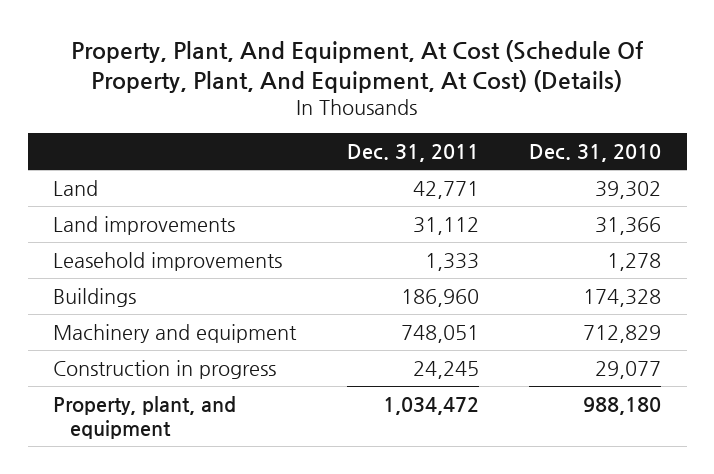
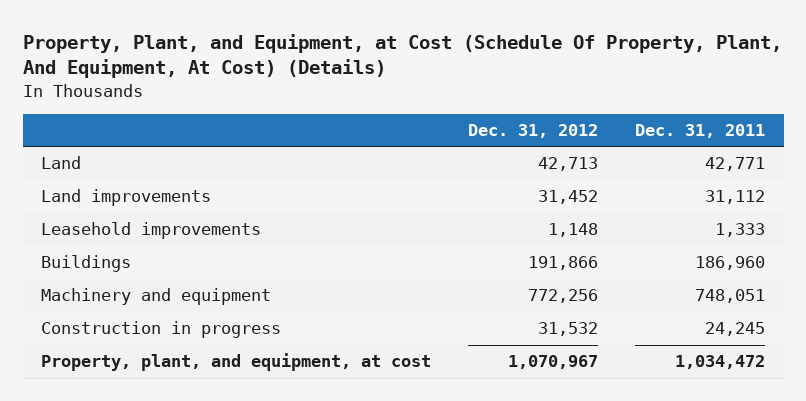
- Property, Plant, And Equipment, At Cost (Schedule Of Property, Plant, And Equipment, At Cost) (Details)
+ Property, Plant, and Equipment, at Cost (Schedule Of Property, Plant, And Equipment, At Cost) (Details)
- | Dec. 31, 2011 | Dec. 31, 2010
+ | Dec. 31, 2012 | Dec. 31, 2011
- Property, plant, and equipment | 1,034,472 | 988,180
+ Property, plant, and equipment, at cost | 1,070,967 | 1,034,472

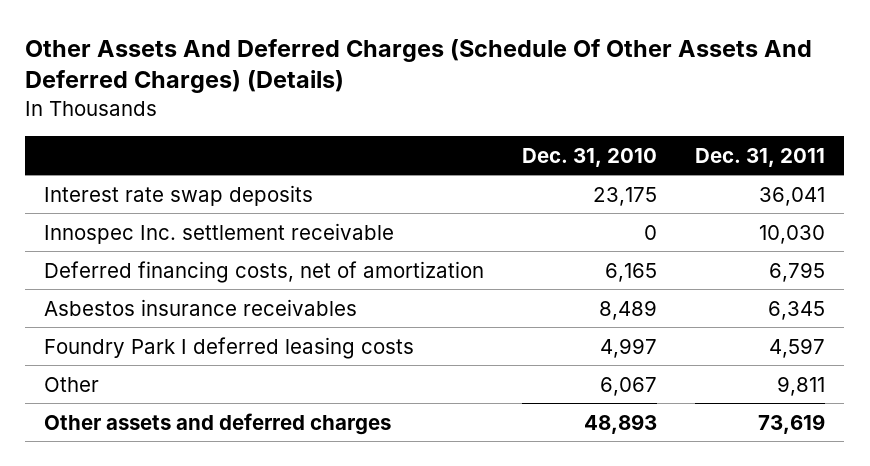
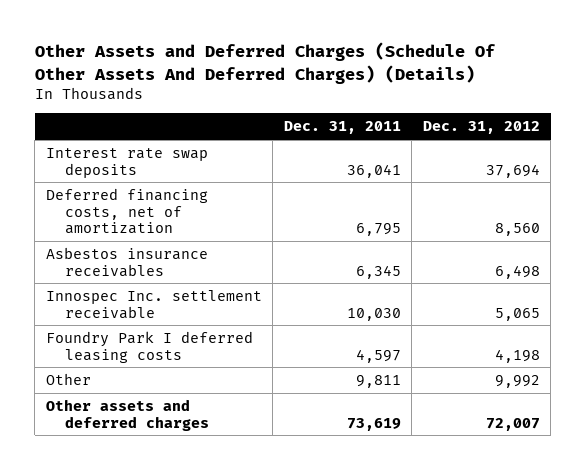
- Other Assets And Deferred Charges (Schedule Of Other Assets And Deferred Charges) (Details)
+ Other Assets and Deferred Charges (Schedule Of Other Assets And Deferred Charges) (Details)
- | Dec. 31, 2010 | Dec. 31, 2011
+ | Dec. 31, 2011 | Dec. 31, 2012
moved down: Innospec Inc. settlement receivable | 10,030 | 5,065

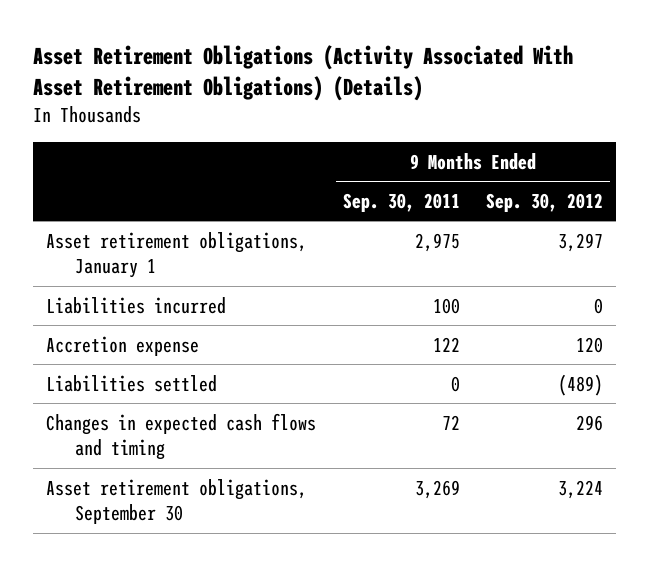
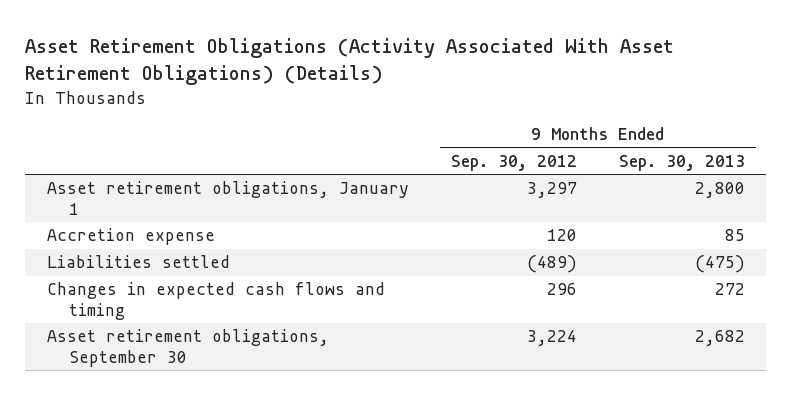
- | 9 Months Ended Sep. 30, 2011 | 9 Months Ended Sep. 30, 2012
+ | 9 Months Ended Sep. 30, 2012 | 9 Months Ended Sep. 30, 2013
- Liabilities incurred | 100 | 0

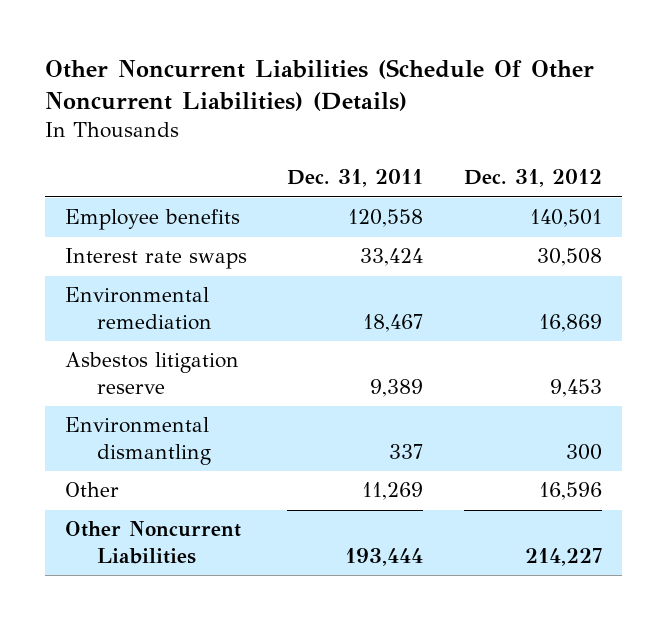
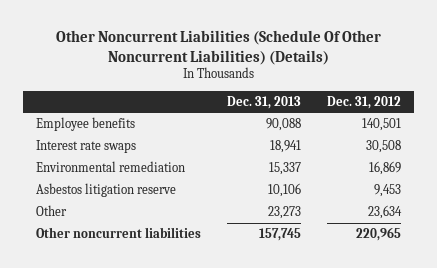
- | Dec. 31, 2011 | Dec. 31, 2012
+ | Dec. 31, 2013 | Dec. 31, 2012
- Environmental dismantling | 337 | 300
- Other | 11,269 | 16,596
- Other Noncurrent Liabilities | 193,444 | 214,227
+ Other | 23,273 | 23,634
+ Other noncurrent liabilities | 157,745 | 220,965

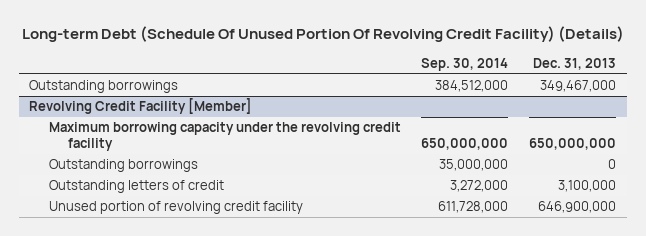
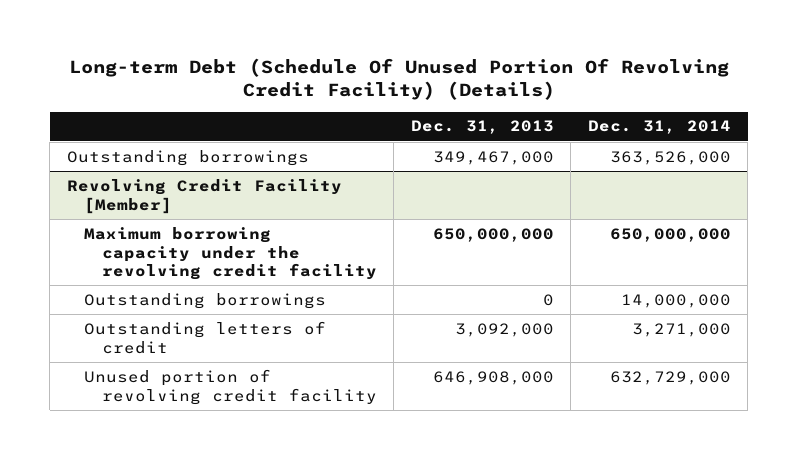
- | Sep. 30, 2014 | Dec. 31, 2013
+ | Dec. 31, 2013 | Dec. 31, 2014
@ Revolving Credit Facility [Member]
- Outstanding letters of credit | 3,272,000 | 3,100,000
- Unused portion of revolving credit facility | 611,728,000 | 646,900,000
+ Outstanding letters of credit | 3,092,000 | 3,271,000
+ Unused portion of revolving credit facility | 646,908,000 | 632,729,000

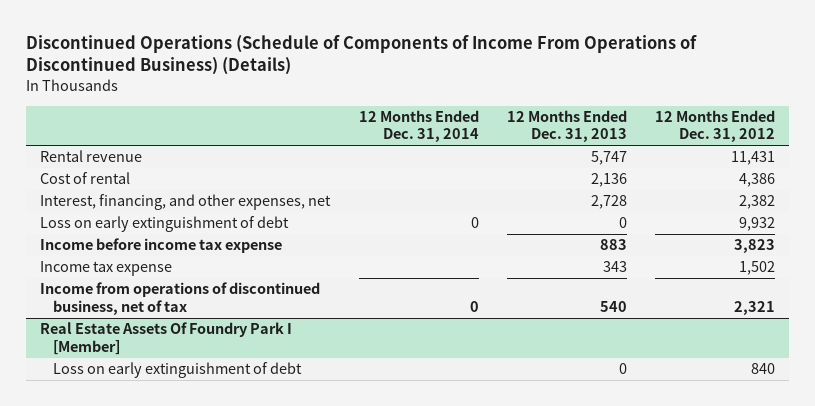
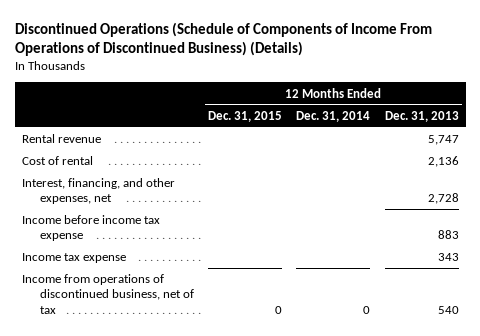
- | 12 Months Ended Dec. 31, 2014 | 12 Months Ended Dec. 31, 2013 | 12 Months Ended Dec. 31, 2012
+ | 12 Months Ended Dec. 31, 2015 | 12 Months Ended Dec. 31, 2014 | 12 Months Ended Dec. 31, 2013
- Loss on early extinguishment of debt | 0 | 0 | 9,932
- Real Estate Assets Of Foundry Park I [Member]
- Loss on early extinguishment of debt | | 0 | 840

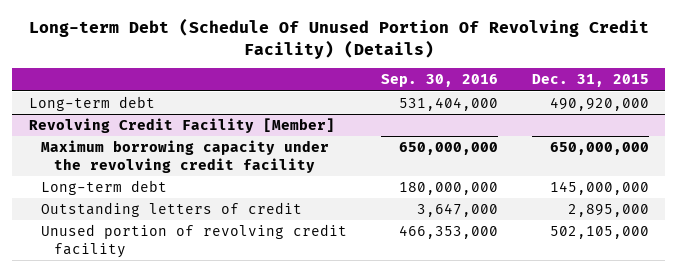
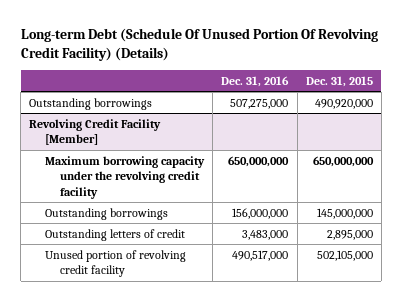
- | Sep. 30, 2016 | Dec. 31, 2015
+ | Dec. 31, 2016 | Dec. 31, 2015
- Long-term debt | 531,404,000 | 490,920,000
+ Outstanding borrowings | 507,275,000 | 490,920,000
@ Revolving Credit Facility [Member]
- Long-term debt | 180,000,000 | 145,000,000
+ Outstanding borrowings | 156,000,000 | 145,000,000

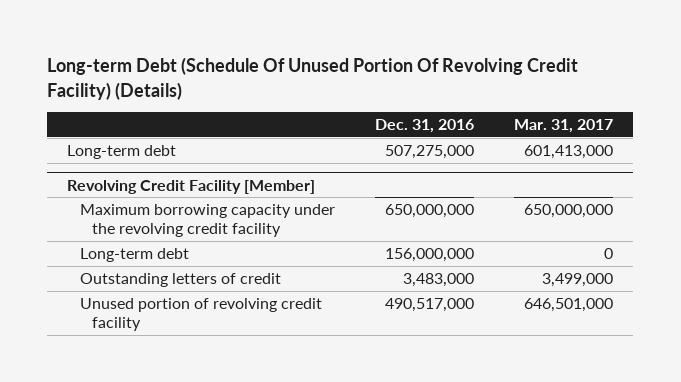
- | Dec. 31, 2016 | Dec. 31, 2015
+ | Dec. 31, 2016 | Mar. 31, 2017
- Outstanding borrowings | 507,275,000 | 490,920,000
+ Long-term debt | 507,275,000 | 601,413,000
@ Revolving Credit Facility [Member]
- Outstanding borrowings | 156,000,000 | 145,000,000
+ Long-term debt | 156,000,000 | 0

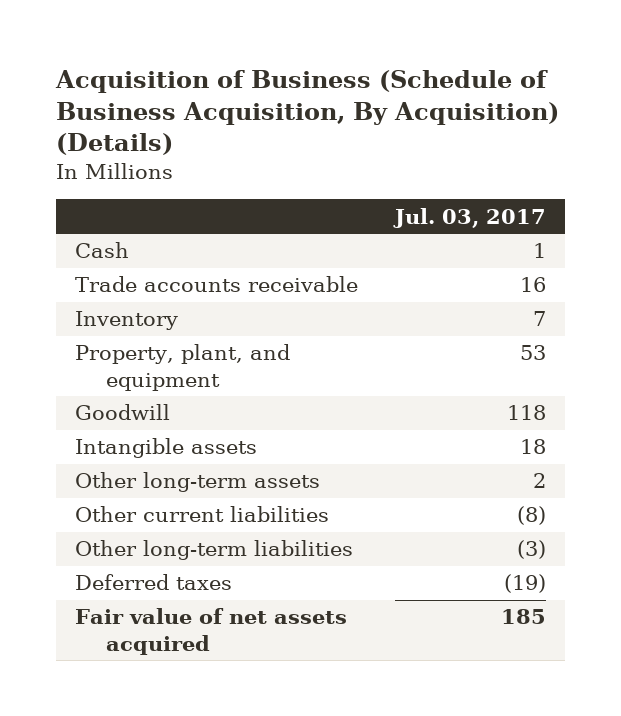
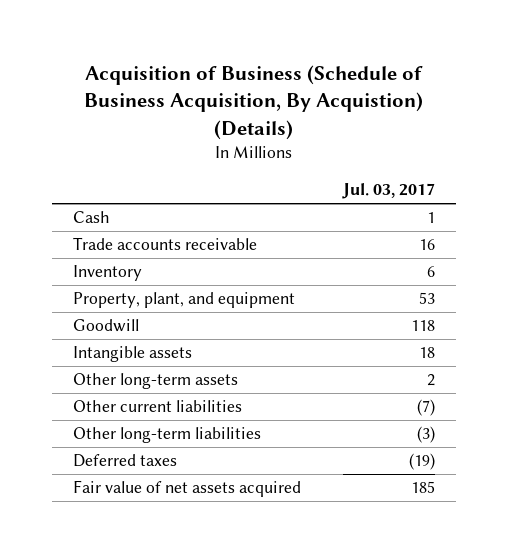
- Acquisition of Business (Schedule of Business Acquisition, By Acquisition) (Details)
+ Acquisition of Business (Schedule of Business Acquisition, By Acquistion) (Details)
- Inventory | 7
+ Inventory | 6
- Other current liabilities | (8)
+ Other current liabilities | (7)

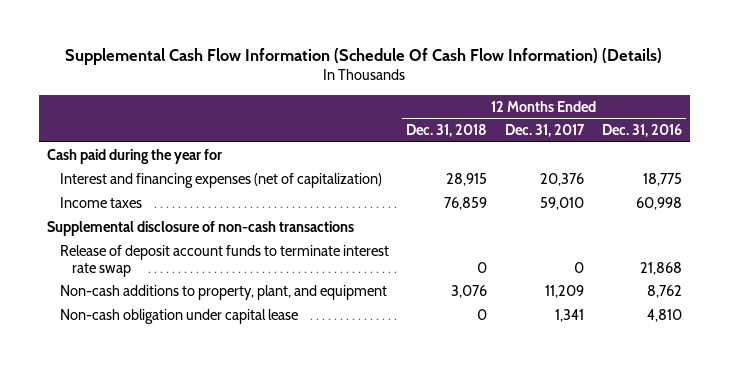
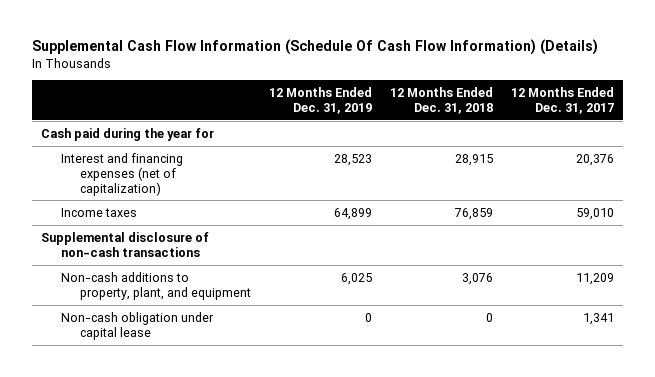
- | 12 Months Ended Dec. 31, 2018 | 12 Months Ended Dec. 31, 2017 | 12 Months Ended Dec. 31, 2016
+ | 12 Months Ended Dec. 31, 2019 | 12 Months Ended Dec. 31, 2018 | 12 Months Ended Dec. 31, 2017
- Release of deposit account funds to terminate interest rate swap | 0 | 0 | 21,868

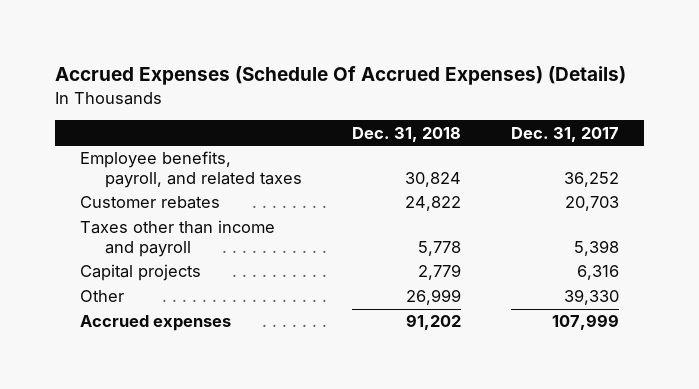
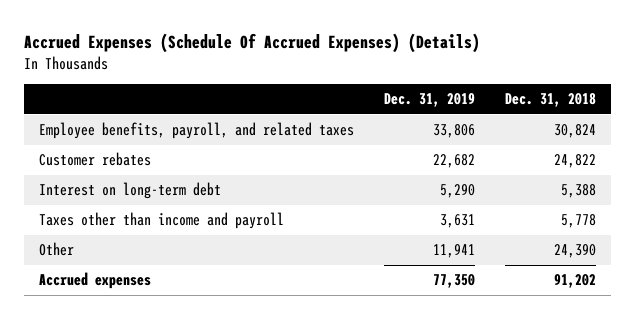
- | Dec. 31, 2018 | Dec. 31, 2017
+ | Dec. 31, 2019 | Dec. 31, 2018
+ Interest on long-term debt | 5,290 | 5,388
- Capital projects | 2,779 | 6,316
- Other | 26,999 | 39,330
+ Other | 11,941 | 24,390

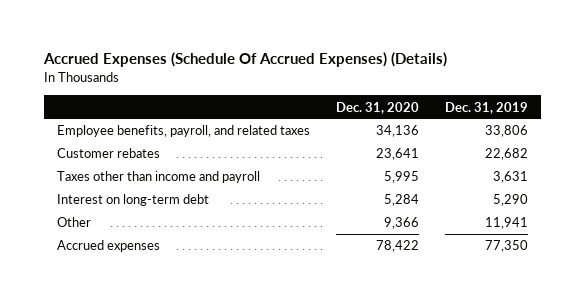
- | Dec. 31, 2019 | Dec. 31, 2018
+ | Dec. 31, 2020 | Dec. 31, 2019
moved down: Interest on long-term debt | 5,284 | 5,290

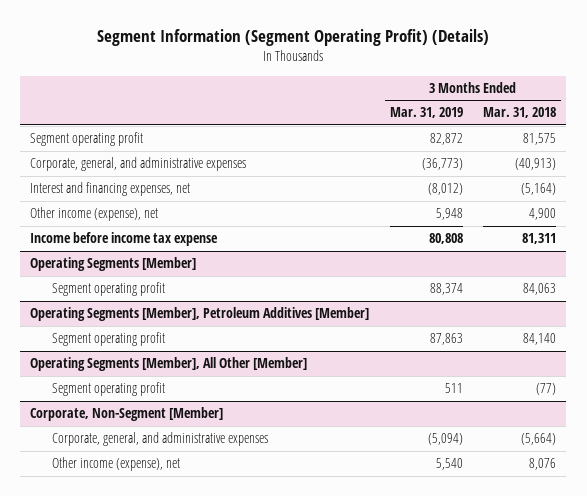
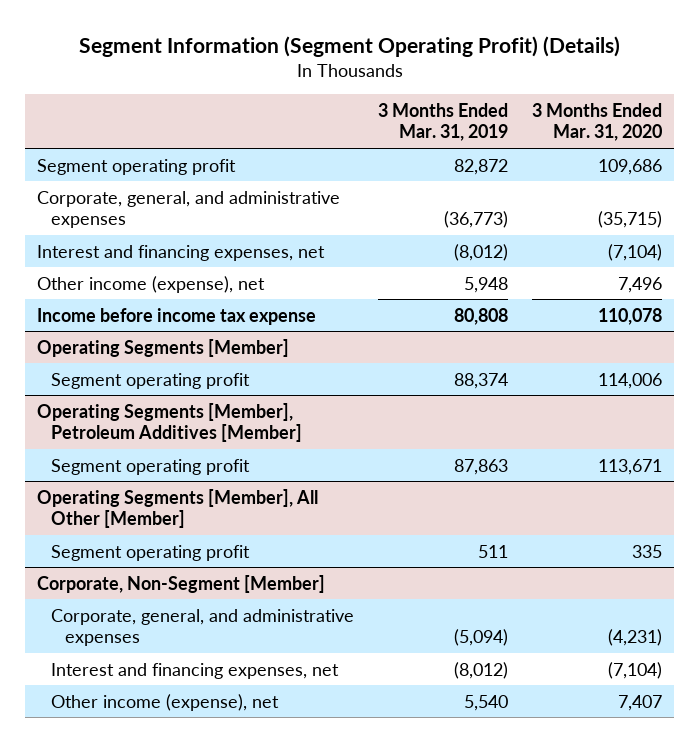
- | 3 Months Ended Mar. 31, 2019 | 3 Months Ended Mar. 31, 2018
+ | 3 Months Ended Mar. 31, 2019 | 3 Months Ended Mar. 31, 2020
@ Corporate, Non-Segment [Member]
+ Interest and financing expenses, net | (8,012) | (7,104)

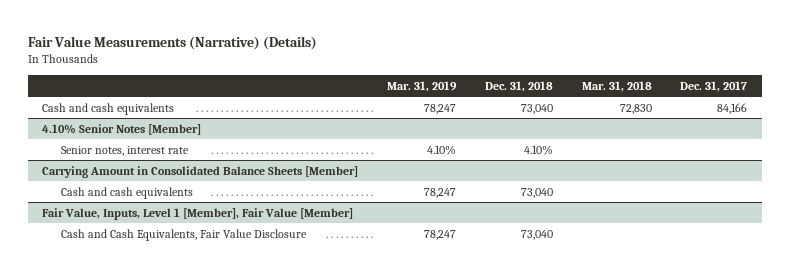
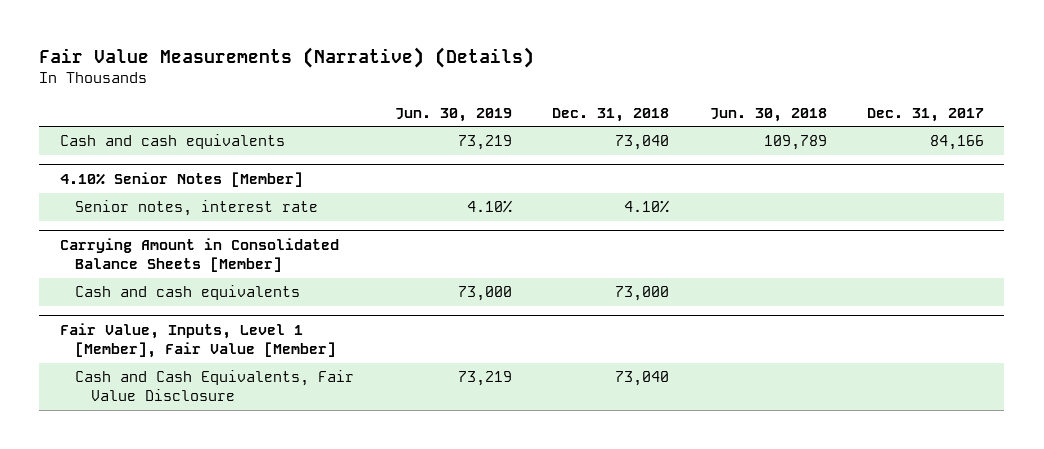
- | Mar. 31, 2019 | Dec. 31, 2018 | Mar. 31, 2018 | Dec. 31, 2017
+ | Jun. 30, 2019 | Dec. 31, 2018 | Jun. 30, 2018 | Dec. 31, 2017
@ Carrying Amount in Consolidated Balance Sheets [Member]
- Cash and cash equivalents | 78,247 | 73,040 | |
+ Cash and cash equivalents | 73,000 | 73,000 | |

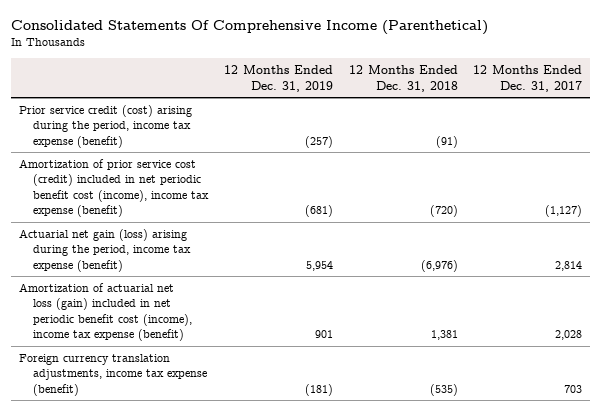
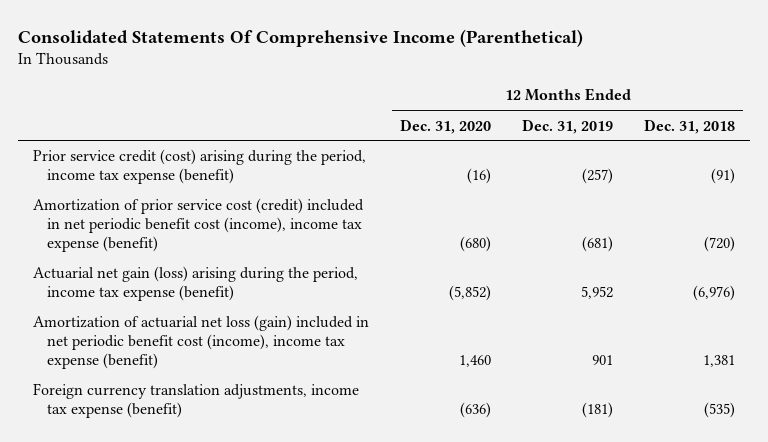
- | 12 Months Ended Dec. 31, 2019 | 12 Months Ended Dec. 31, 2018 | 12 Months Ended Dec. 31, 2017
+ | 12 Months Ended Dec. 31, 2020 | 12 Months Ended Dec. 31, 2019 | 12 Months Ended Dec. 31, 2018
- Actuarial net gain (loss) arising during the period, income tax expense (benefit) | 5,954 | (6,976) | 2,814
+ Actuarial net gain (loss) arising during the period, income tax expense (benefit) | (5,852) | 5,952 | (6,976)

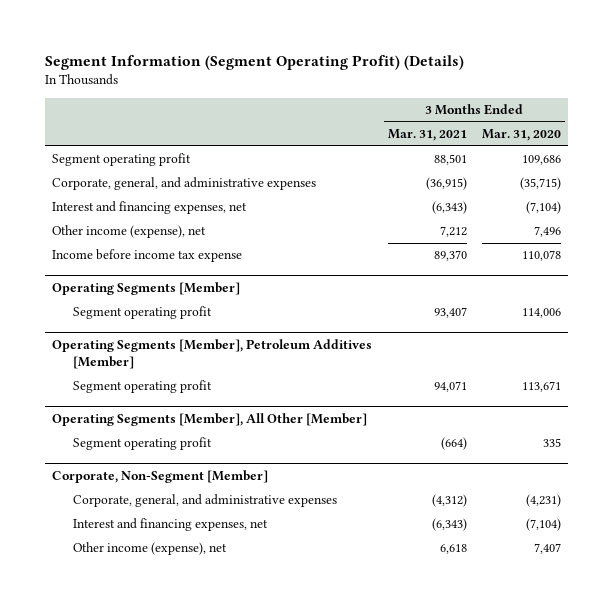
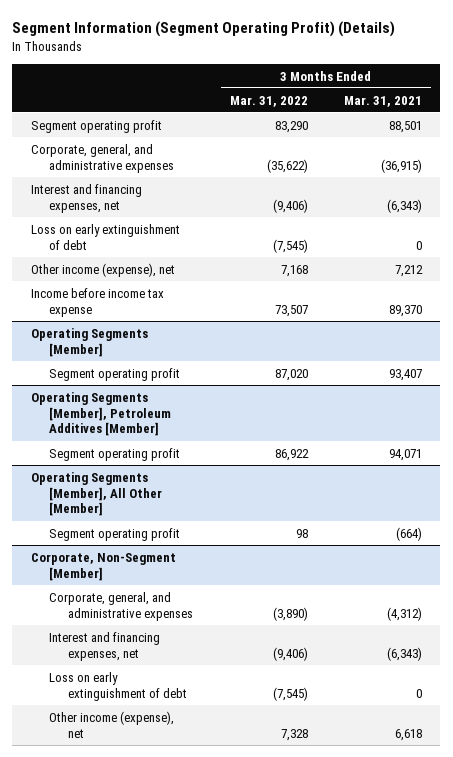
- | 3 Months Ended Mar. 31, 2021 | 3 Months Ended Mar. 31, 2020
+ | 3 Months Ended Mar. 31, 2022 | 3 Months Ended Mar. 31, 2021
+ Loss on early extinguishment of debt | (7,545) | 0
@ Corporate, Non-Segment [Member]
+ Loss on early extinguishment of debt | (7,545) | 0

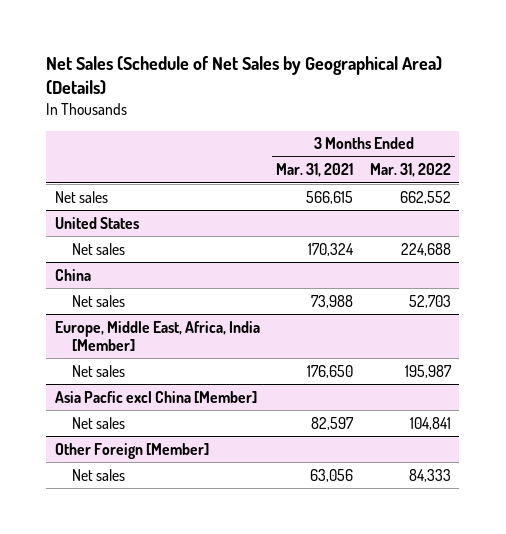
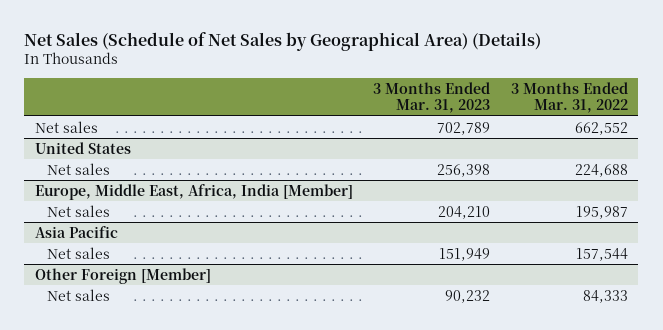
- | 3 Months Ended Mar. 31, 2021 | 3 Months Ended Mar. 31, 2022
+ | 3 Months Ended Mar. 31, 2023 | 3 Months Ended Mar. 31, 2022
- China
- Net sales | 73,988 | 52,703
- Asia Pacfic excl China [Member]
- Net sales | 82,597 | 104,841
+ Asia Pacific
+ Net sales | 151,949 | 157,544

